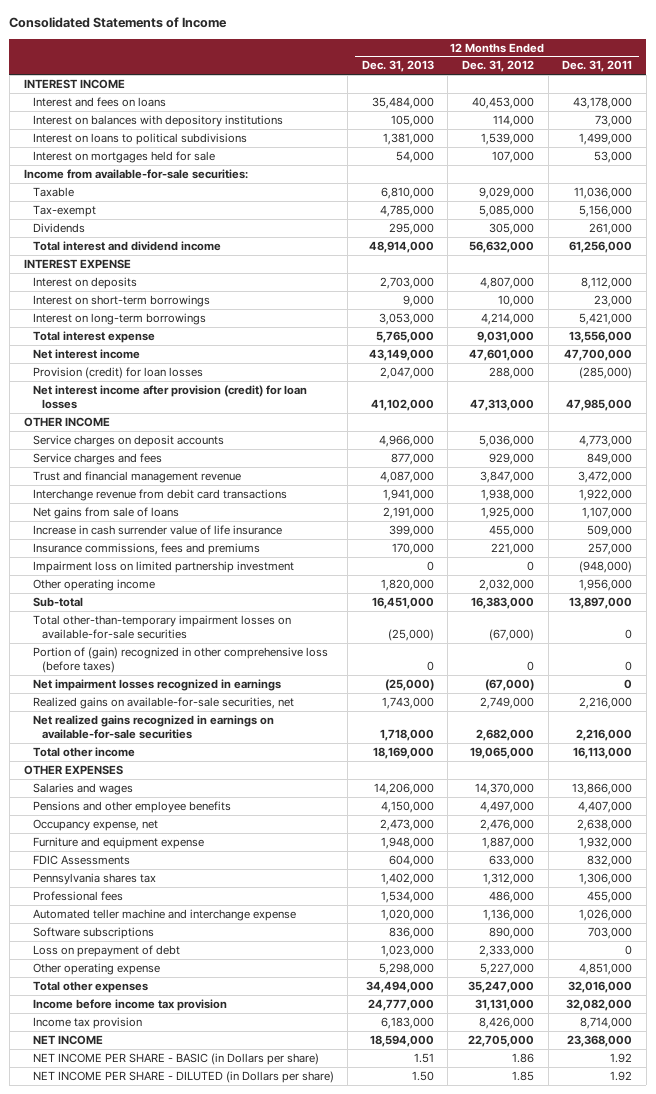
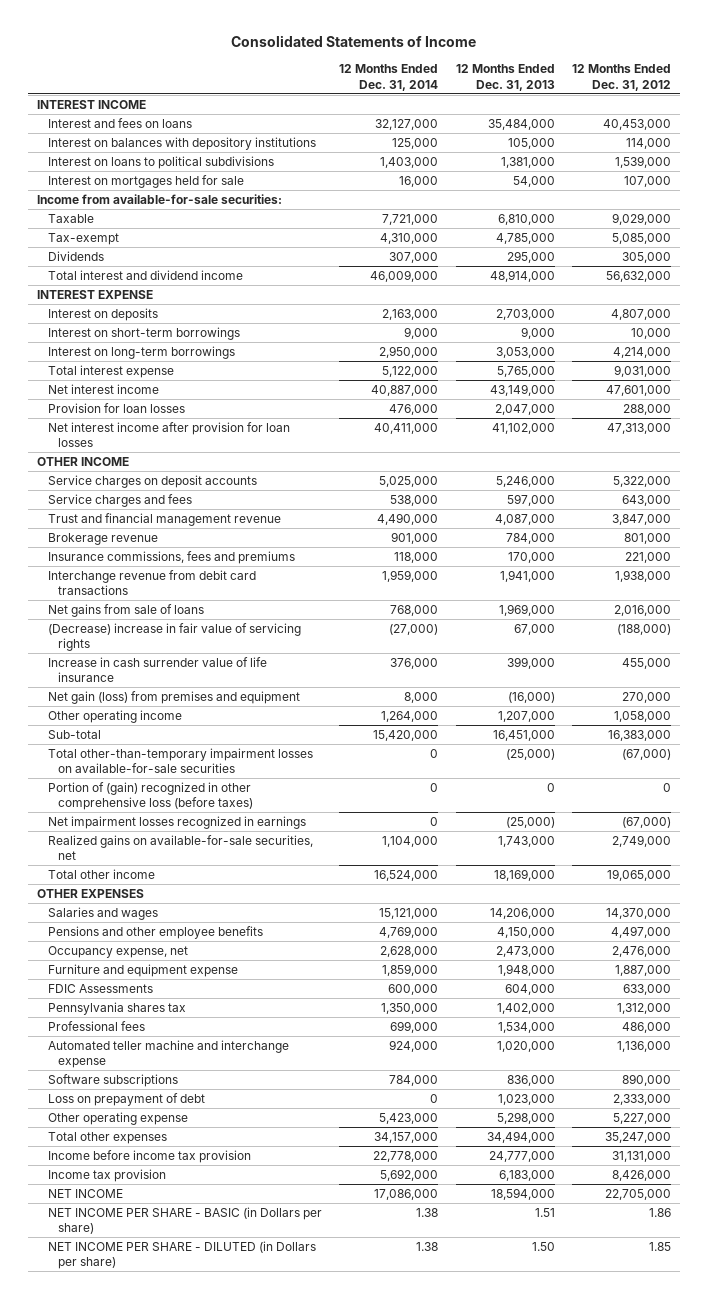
- | 12 Months Ended Dec. 31, 2013 | 12 Months Ended Dec. 31, 2012 | 12 Months Ended Dec. 31, 2011
+ | 12 Months Ended Dec. 31, 2014 | 12 Months Ended Dec. 31, 2013 | 12 Months Ended Dec. 31, 2012
- Provision (credit) for loan losses | 2,047,000 | 288,000 | (285,000)
- Net interest income after provision (credit) for loan losses | 41,102,000 | 47,313,000 | 47,985,000
+ Provision for loan losses | 476,000 | 2,047,000 | 288,000
+ Net interest income after provision for loan losses | 40,411,000 | 41,102,000 | 47,313,000
- Service charges on deposit accounts | 4,966,000 | 5,036,000 | 4,773,000
- Service charges and fees | 877,000 | 929,000 | 849,000
+ Service charges on deposit accounts | 5,025,000 | 5,246,000 | 5,322,000
+ Service charges and fees | 538,000 | 597,000 | 643,000
+ Brokerage revenue | 901,000 | 784,000 | 801,000
moved up: Insurance commissions, fees and premiums | 118,000 | 170,000 | 221,000
- Net gains from sale of loans | 2,191,000 | 1,925,000 | 1,107,000
+ Net gains from sale of loans | 768,000 | 1,969,000 | 2,016,000
+ (Decrease) increase in fair value of servicing rights | (27,000) | 67,000 | (188,000)
- Impairment loss on limited partnership investment | 0 | 0 | (948,000)
- Other operating income | 1,820,000 | 2,032,000 | 1,956,000
+ Net gain (loss) from premises and equipment | 8,000 | (16,000) | 270,000
+ Other operating income | 1,264,000 | 1,207,000 | 1,058,000
- Net realized gains recognized in earnings on available-for-sale securities | 1,718,000 | 2,682,000 | 2,216,000

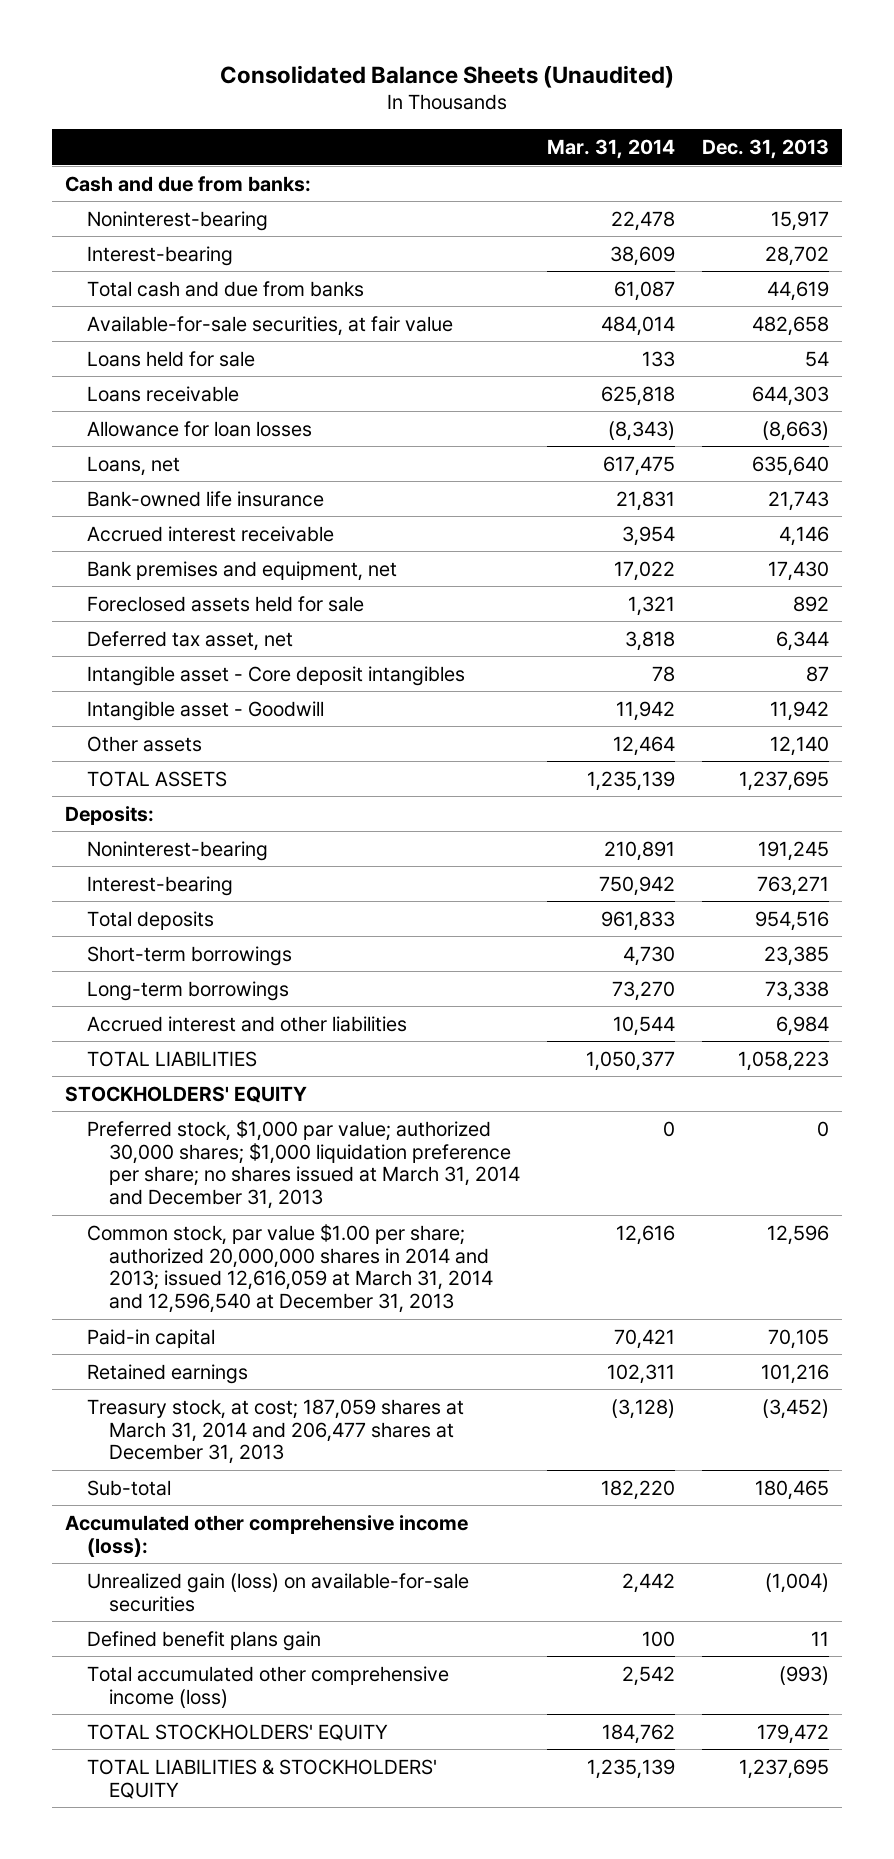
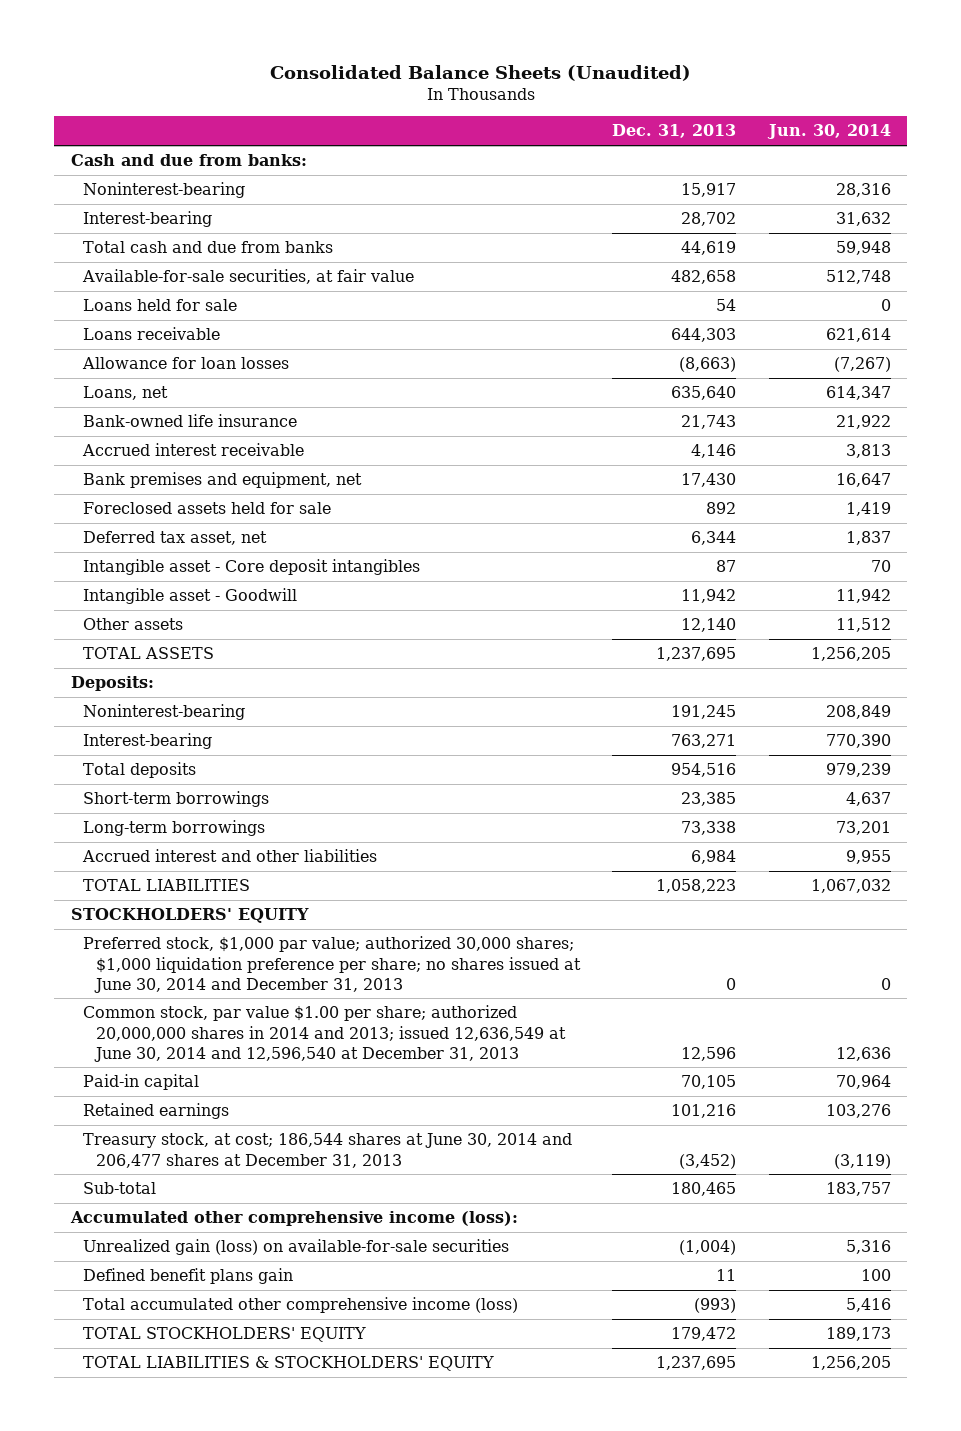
- | Mar. 31, 2014 | Dec. 31, 2013
+ | Dec. 31, 2013 | Jun. 30, 2014
- Preferred stock, $1,000 par value; authorized 30,000 shares; $1,000 liquidation preference per share; no shares issued at March 31, 2014 and December 31, 2013 | 0 | 0
- Common stock, par value $1.00 per share; authorized 20,000,000 shares in 2014 and 2013; issued 12,616,059 at March 31, 2014 and 12,596,540 at December 31, 2013 | 12,616 | 12,596
+ Preferred stock, $1,000 par value; authorized 30,000 shares; $1,000 liquidation preference per share; no shares issued at June 30, 2014 and December 31, 2013 | 0 | 0
+ Common stock, par value $1.00 per share; authorized 20,000,000 shares in 2014 and 2013; issued 12,636,549 at June 30, 2014 and 12,596,540 at December 31, 2013 | 12,596 | 12,636
- Treasury stock, at cost; 187,059 shares at March 31, 2014 and 206,477 shares at December 31, 2013 | (3,128) | (3,452)
+ Treasury stock, at cost; 186,544 shares at June 30, 2014 and 206,477 shares at December 31, 2013 | (3,452) | (3,119)

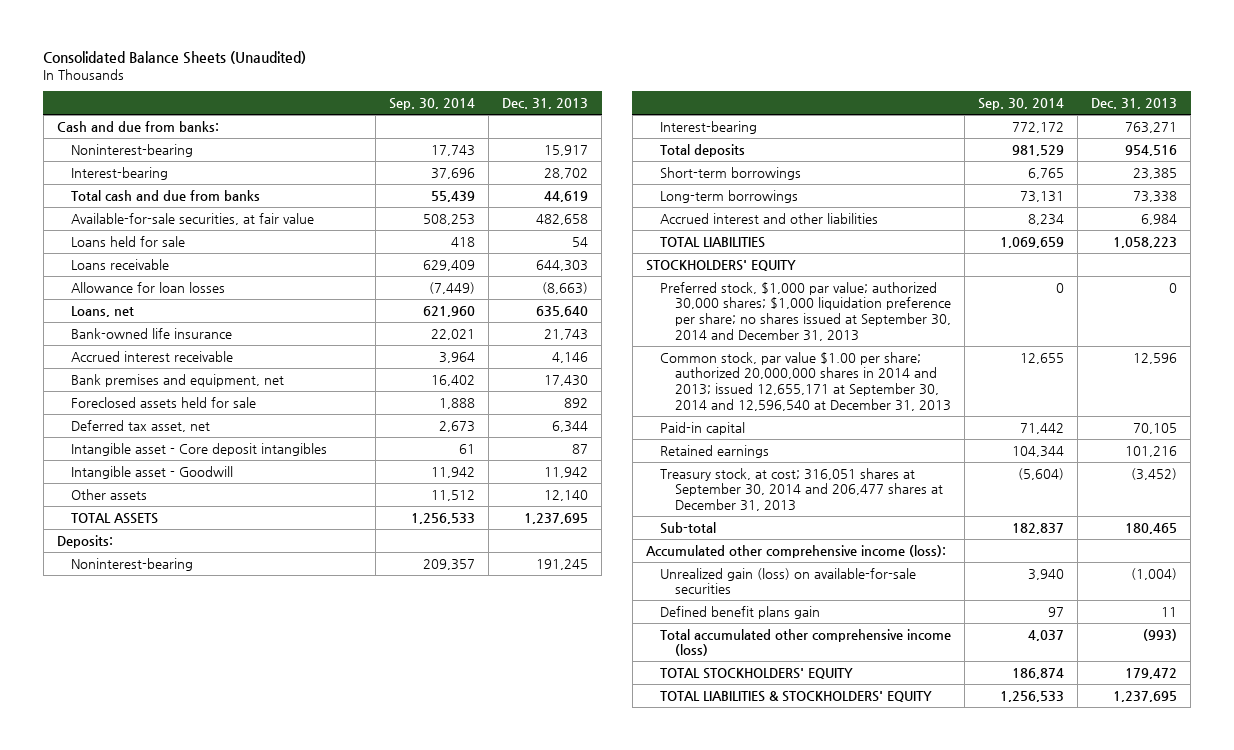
- | Dec. 31, 2013 | Jun. 30, 2014
+ | Sep. 30, 2014 | Dec. 31, 2013
- Preferred stock, $1,000 par value; authorized 30,000 shares; $1,000 liquidation preference per share; no shares issued at June 30, 2014 and December 31, 2013 | 0 | 0
- Common stock, par value $1.00 per share; authorized 20,000,000 shares in 2014 and 2013; issued 12,636,549 at June 30, 2014 and 12,596,540 at December 31, 2013 | 12,596 | 12,636
+ Preferred stock, $1,000 par value; authorized 30,000 shares; $1,000 liquidation preference per share; no shares issued at September 30, 2014 and December 31, 2013 | 0 | 0
+ Common stock, par value $1.00 per share; authorized 20,000,000 shares in 2014 and 2013; issued 12,655,171 at September 30, 2014 and 12,596,540 at December 31, 2013 | 12,655 | 12,596
- Treasury stock, at cost; 186,544 shares at June 30, 2014 and 206,477 shares at December 31, 2013 | (3,452) | (3,119)
+ Treasury stock, at cost; 316,051 shares at September 30, 2014 and 206,477 shares at December 31, 2013 | (5,604) | (3,452)

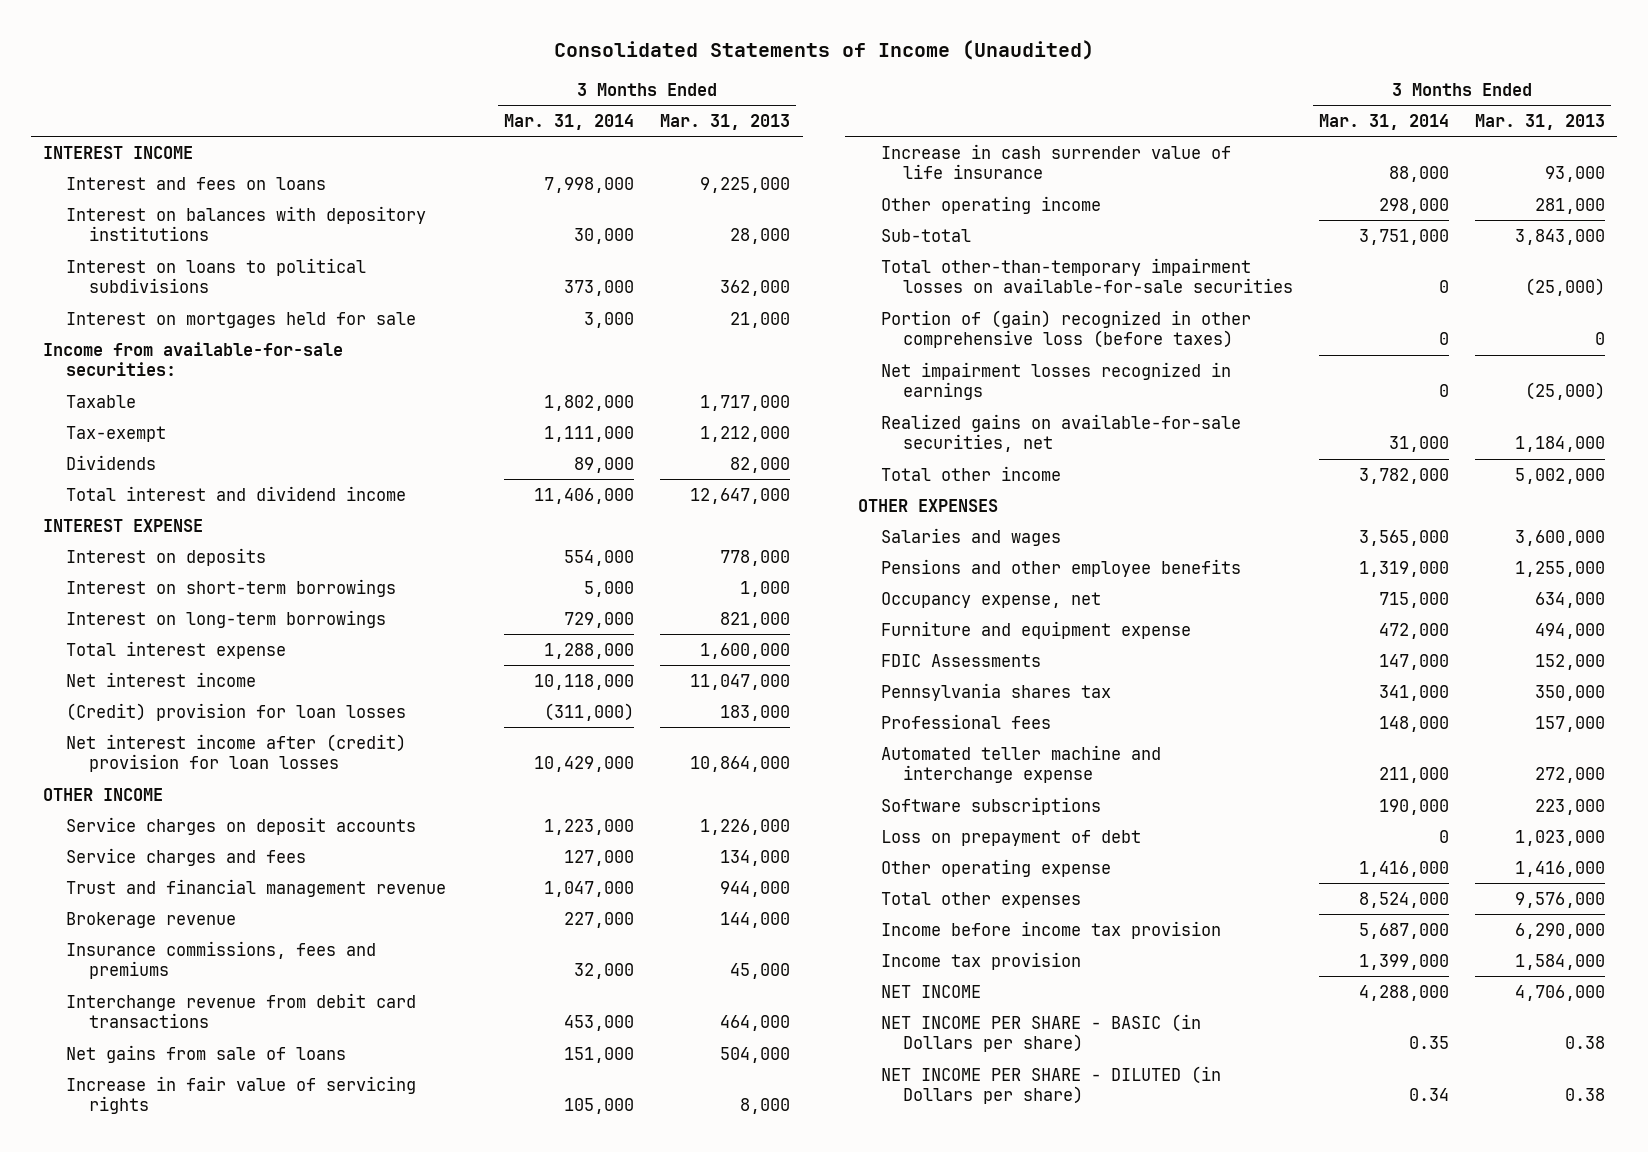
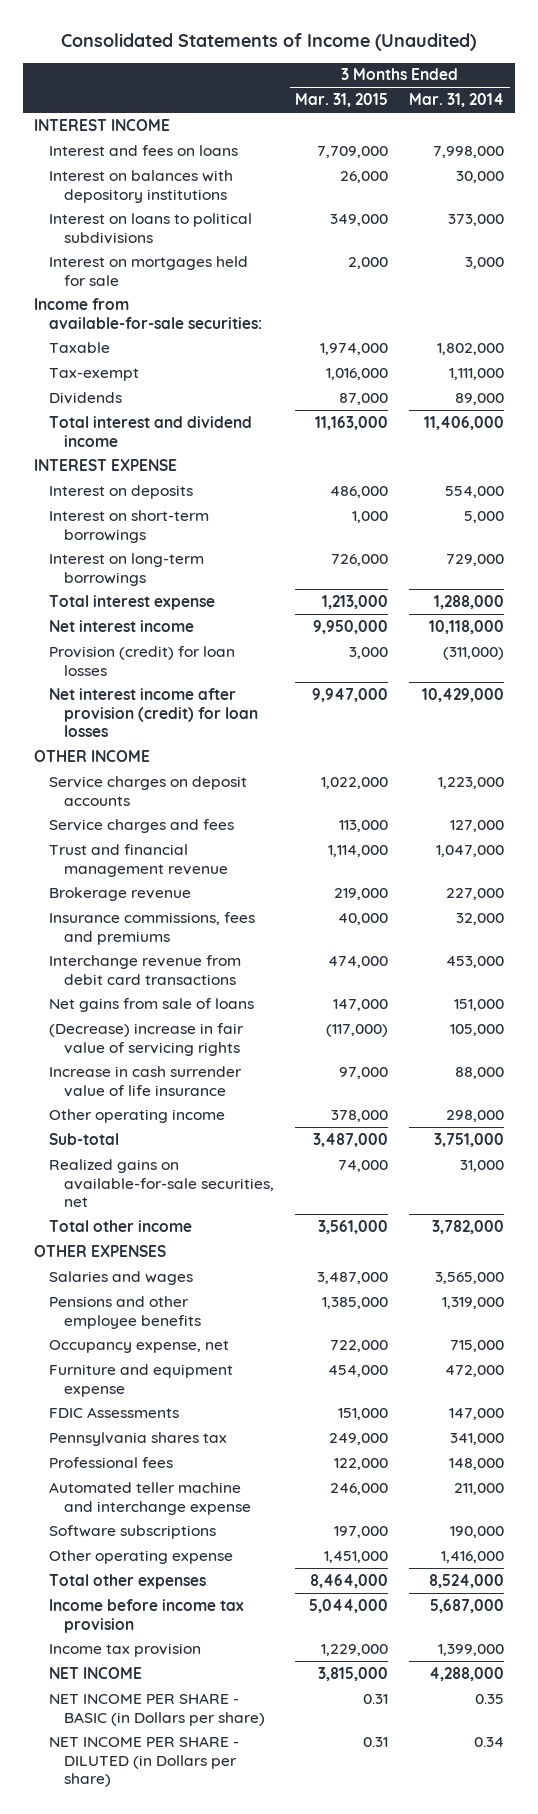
- | 3 Months Ended Mar. 31, 2014 | 3 Months Ended Mar. 31, 2013
+ | 3 Months Ended Mar. 31, 2015 | 3 Months Ended Mar. 31, 2014
- (Credit) provision for loan losses | (311,000) | 183,000
- Net interest income after (credit) provision for loan losses | 10,429,000 | 10,864,000
+ Provision (credit) for loan losses | 3,000 | (311,000)
+ Net interest income after provision (credit) for loan losses | 9,947,000 | 10,429,000
- Increase in fair value of servicing rights | 105,000 | 8,000
+ (Decrease) increase in fair value of servicing rights | (117,000) | 105,000
- Total other-than-temporary impairment losses on available-for-sale securities | 0 | (25,000)
- Portion of (gain) recognized in other comprehensive loss (before taxes) | 0 | 0
- Net impairment losses recognized in earnings | 0 | (25,000)
- Loss on prepayment of debt | 0 | 1,023,000

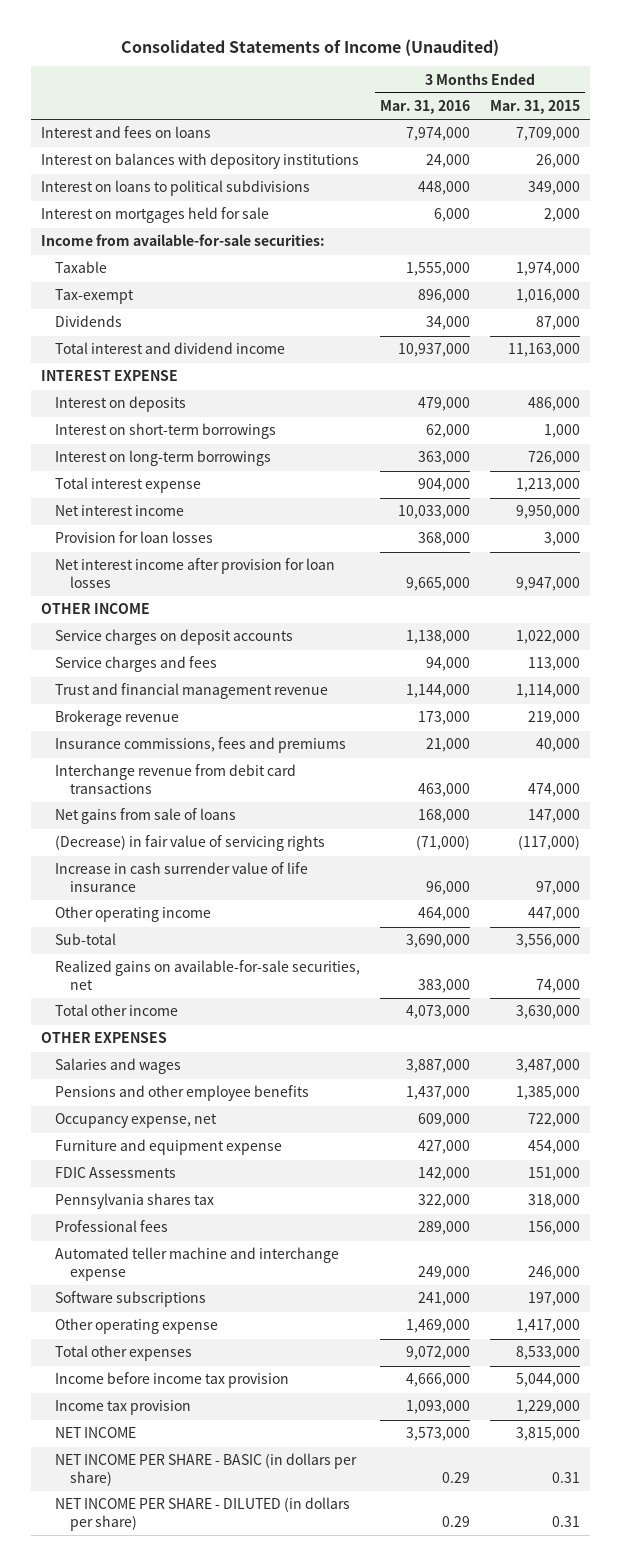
- | 3 Months Ended Mar. 31, 2015 | 3 Months Ended Mar. 31, 2014
+ | 3 Months Ended Mar. 31, 2016 | 3 Months Ended Mar. 31, 2015
- INTEREST INCOME
- Provision (credit) for loan losses | 3,000 | (311,000)
- Net interest income after provision (credit) for loan losses | 9,947,000 | 10,429,000
+ Provision for loan losses | 368,000 | 3,000
+ Net interest income after provision for loan losses | 9,665,000 | 9,947,000
- (Decrease) increase in fair value of servicing rights | (117,000) | 105,000
+ (Decrease) in fair value of servicing rights | (71,000) | (117,000)
- Other operating income | 378,000 | 298,000
- Sub-total | 3,487,000 | 3,751,000
+ Other operating income | 464,000 | 447,000
+ Sub-total | 3,690,000 | 3,556,000
- Total other income | 3,561,000 | 3,782,000
+ Total other income | 4,073,000 | 3,630,000
- Pennsylvania shares tax | 249,000 | 341,000
- Professional fees | 122,000 | 148,000
+ Pennsylvania shares tax | 322,000 | 318,000
+ Professional fees | 289,000 | 156,000
- Other operating expense | 1,451,000 | 1,416,000
- Total other expenses | 8,464,000 | 8,524,000
+ Other operating expense | 1,469,000 | 1,417,000
+ Total other expenses | 9,072,000 | 8,533,000
- NET INCOME PER SHARE - BASIC (in Dollars per share) | 0.31 | 0.35
- NET INCOME PER SHARE - DILUTED (in Dollars per share) | 0.31 | 0.34
+ NET INCOME PER SHARE - BASIC (in dollars per share) | 0.29 | 0.31
+ NET INCOME PER SHARE - DILUTED (in dollars per share) | 0.29 | 0.31

